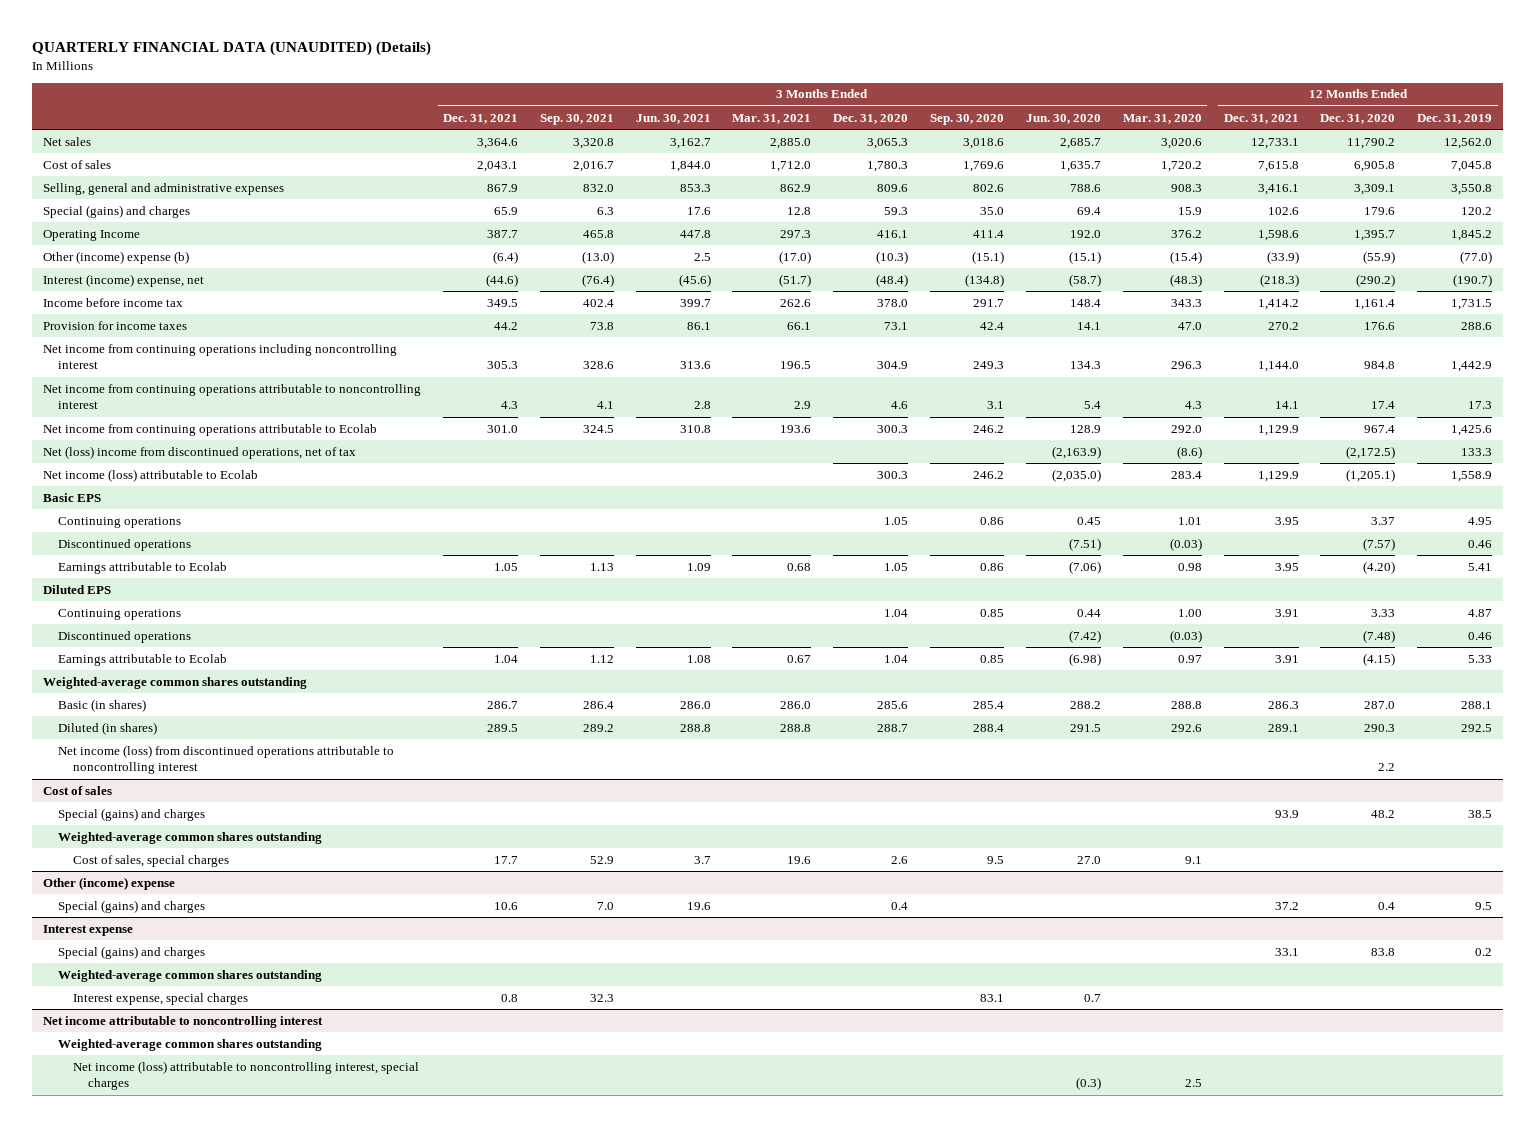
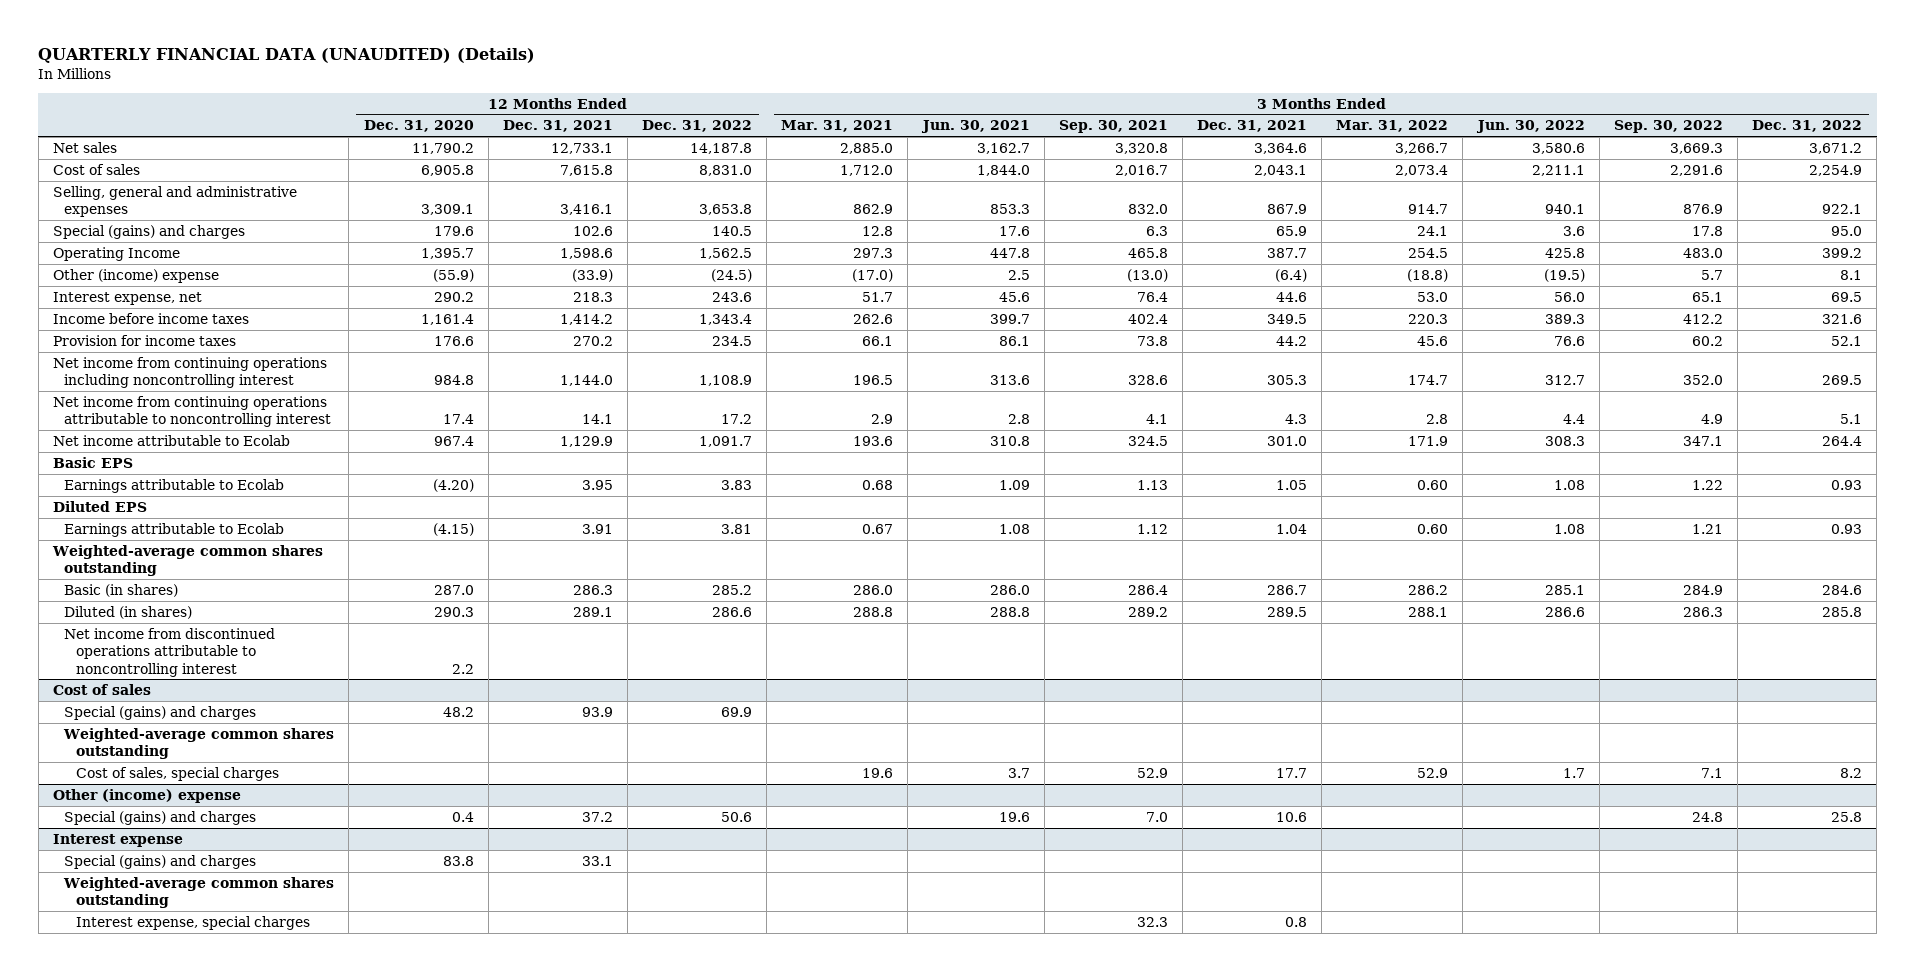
- | 3 Months Ended Dec. 31, 2021 | 3 Months Ended Sep. 30, 2021 | 3 Months Ended Jun. 30, 2021 | 3 Months Ended Mar. 31, 2021 | 3 Months Ended Dec. 31, 2020 | 3 Months Ended Sep. 30, 2020 | 3 Months Ended Jun. 30, 2020 | 3 Months Ended Mar. 31, 2020 | 12 Months Ended Dec. 31, 2021 | 12 Months Ended Dec. 31, 2020 | 12 Months Ended Dec. 31, 2019
+ | 12 Months Ended Dec. 31, 2020 | 12 Months Ended Dec. 31, 2021 | 12 Months Ended Dec. 31, 2022 | 3 Months Ended Mar. 31, 2021 | 3 Months Ended Jun. 30, 2021 | 3 Months Ended Sep. 30, 2021 | 3 Months Ended Dec. 31, 2021 | 3 Months Ended Mar. 31, 2022 | 3 Months Ended Jun. 30, 2022 | 3 Months Ended Sep. 30, 2022 | 3 Months Ended Dec. 31, 2022
- Other (income) expense (b) | (6.4) | (13.0) | 2.5 | (17.0) | (10.3) | (15.1) | (15.1) | (15.4) | (33.9) | (55.9) | (77.0)
- Interest (income) expense, net | (44.6) | (76.4) | (45.6) | (51.7) | (48.4) | (134.8) | (58.7) | (48.3) | (218.3) | (290.2) | (190.7)
- Income before income tax | 349.5 | 402.4 | 399.7 | 262.6 | 378.0 | 291.7 | 148.4 | 343.3 | 1,414.2 | 1,161.4 | 1,731.5
+ Other (income) expense | (55.9) | (33.9) | (24.5) | (17.0) | 2.5 | (13.0) | (6.4) | (18.8) | (19.5) | 5.7 | 8.1
+ Interest expense, net | 290.2 | 218.3 | 243.6 | 51.7 | 45.6 | 76.4 | 44.6 | 53.0 | 56.0 | 65.1 | 69.5
+ Income before income taxes | 1,161.4 | 1,414.2 | 1,343.4 | 262.6 | 399.7 | 402.4 | 349.5 | 220.3 | 389.3 | 412.2 | 321.6
- Net income from continuing operations attributable to Ecolab | 301.0 | 324.5 | 310.8 | 193.6 | 300.3 | 246.2 | 128.9 | 292.0 | 1,129.9 | 967.4 | 1,425.6
- Net (loss) income from discontinued operations, net of tax | | | | | | | (2,163.9) | (8.6) | | (2,172.5) | 133.3
- Net income (loss) attributable to Ecolab | | | | | 300.3 | 246.2 | (2,035.0) | 283.4 | 1,129.9 | (1,205.1) | 1,558.9
+ Net income attributable to Ecolab | 967.4 | 1,129.9 | 1,091.7 | 193.6 | 310.8 | 324.5 | 301.0 | 171.9 | 308.3 | 347.1 | 264.4
- Continuing operations | | | | | 1.05 | 0.86 | 0.45 | 1.01 | 3.95 | 3.37 | 4.95
- Discontinued operations | | | | | | | (7.51) | (0.03) | | (7.57) | 0.46
- Continuing operations | | | | | 1.04 | 0.85 | 0.44 | 1.00 | 3.91 | 3.33 | 4.87
- Discontinued operations | | | | | | | (7.42) | (0.03) | | (7.48) | 0.46
- Net income (loss) from discontinued operations attributable to noncontrolling interest | | | | | | | | | | 2.2 |
+ Net income from discontinued operations attributable to noncontrolling interest | 2.2 | | | | | | | | | |
- Net income attributable to noncontrolling interest
- Weighted-average common shares outstanding
- Net income (loss) attributable to noncontrolling interest, special charges | | | | | | | (0.3) | 2.5 | | |

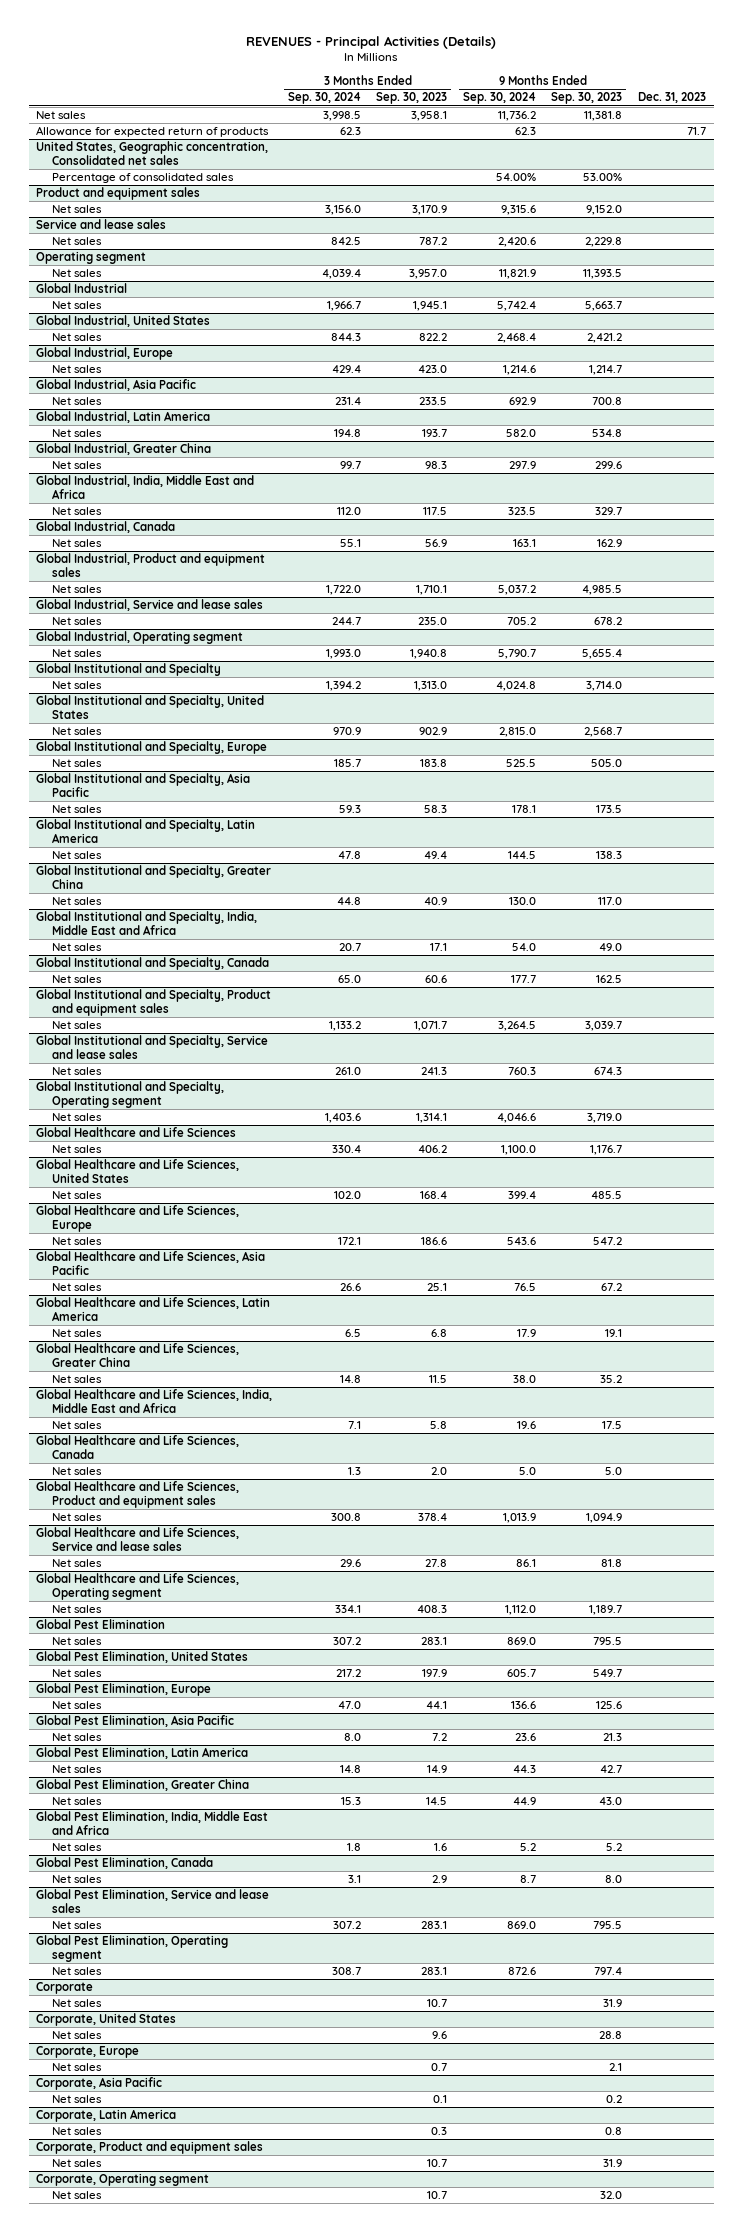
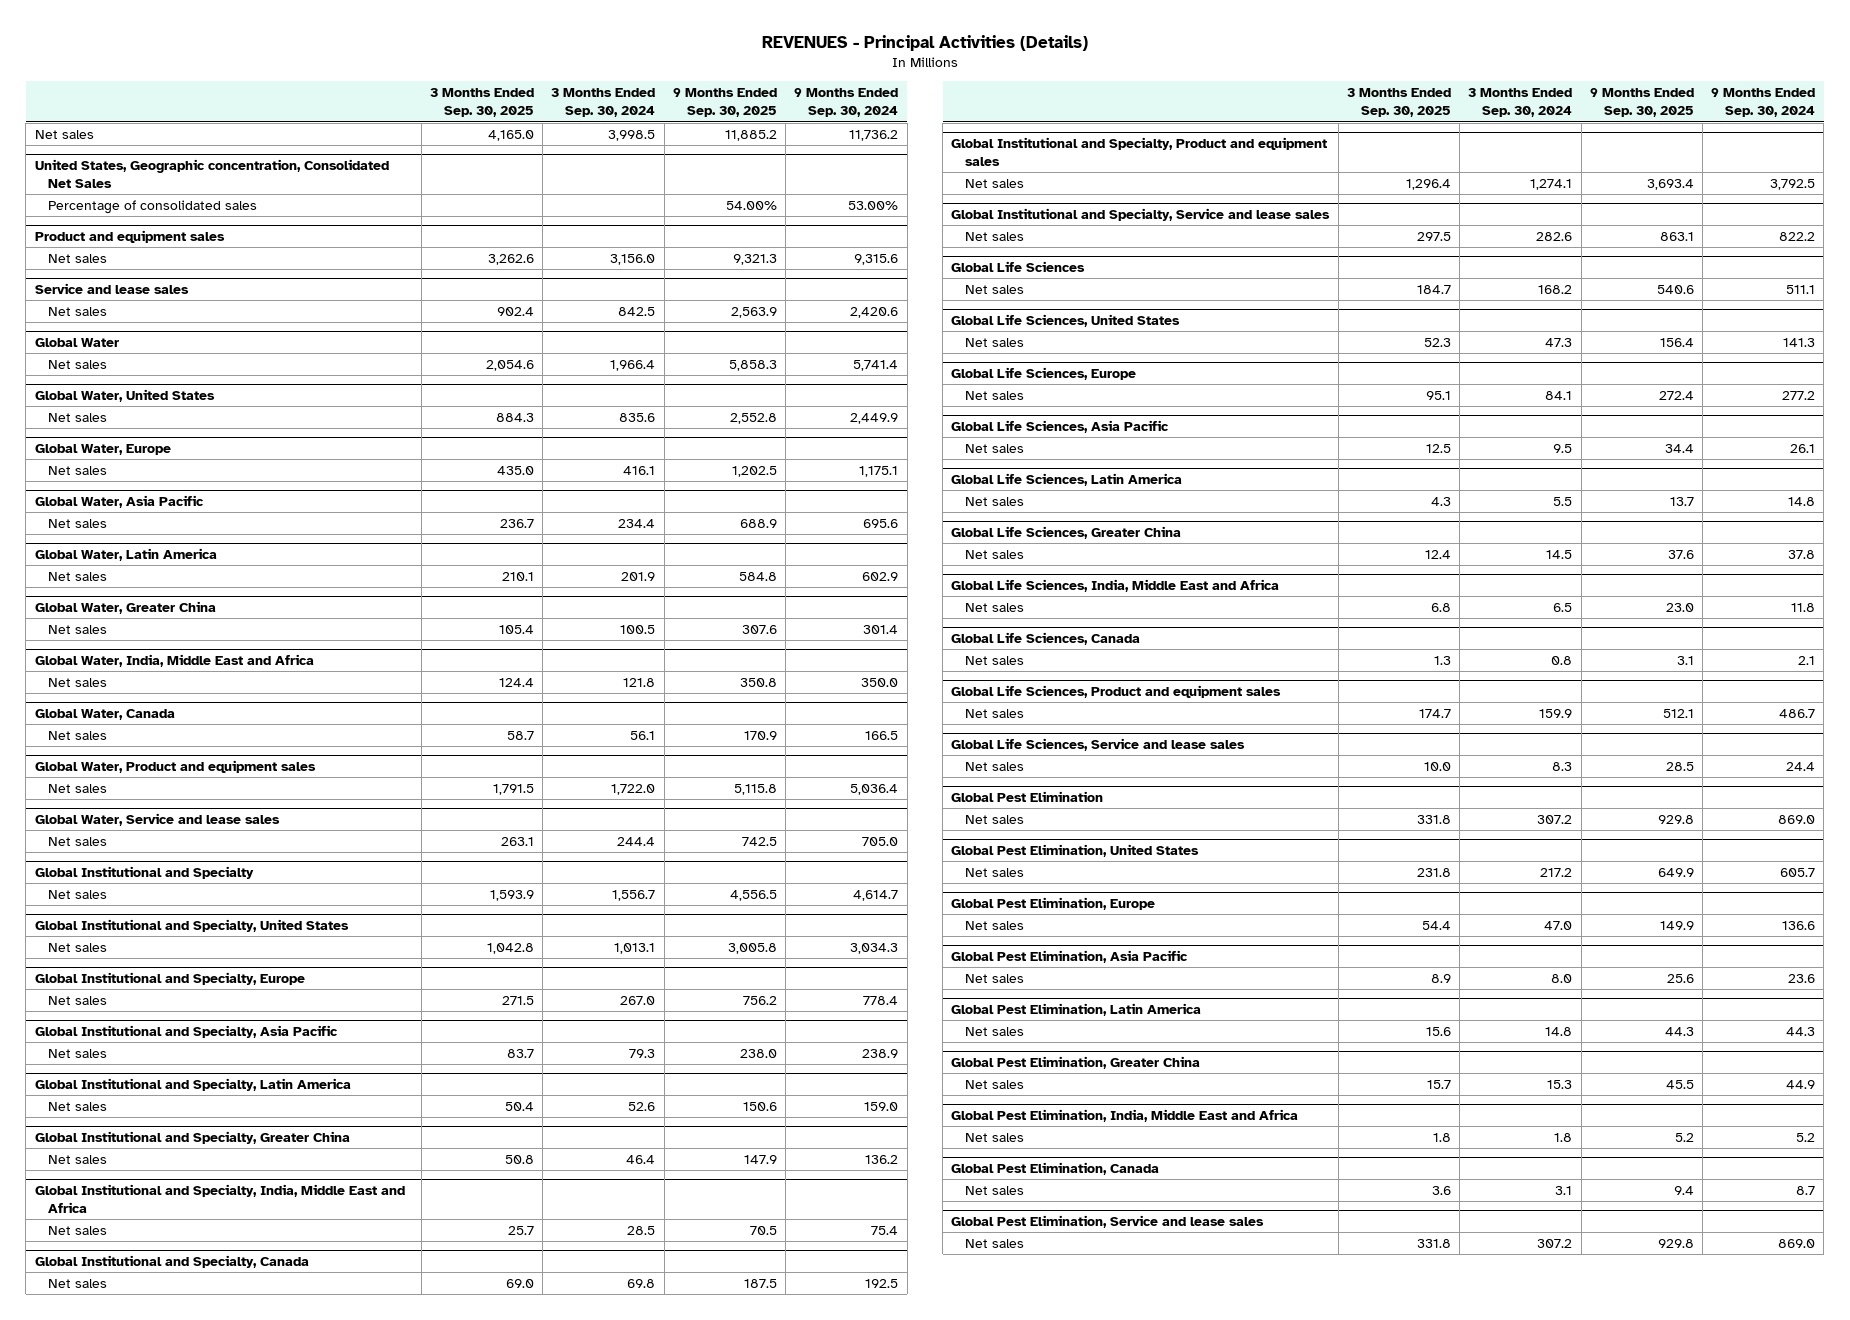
- | 3 Months Ended Sep. 30, 2024 | 3 Months Ended Sep. 30, 2023 | 9 Months Ended Sep. 30, 2024 | 9 Months Ended Sep. 30, 2023 | Dec. 31, 2023
+ | 3 Months Ended Sep. 30, 2025 | 3 Months Ended Sep. 30, 2024 | 9 Months Ended Sep. 30, 2025 | 9 Months Ended Sep. 30, 2024
- Allowance for expected return of products | 62.3 | | 62.3 | | 71.7
- United States, Geographic concentration, Consolidated net sales
- Percentage of consolidated sales | | | 54.00% | 53.00% |
+ United States, Geographic concentration, Consolidated Net Sales
+ Percentage of consolidated sales | | | 54.00% | 53.00%
- Operating segment
- Net sales | 4,039.4 | 3,957.0 | 11,821.9 | 11,393.5 |
- Global Industrial
- Net sales | 1,966.7 | 1,945.1 | 5,742.4 | 5,663.7 |
- Global Industrial, United States
- Net sales | 844.3 | 822.2 | 2,468.4 | 2,421.2 |
- Global Industrial, Europe
- Net sales | 429.4 | 423.0 | 1,214.6 | 1,214.7 |
- Global Industrial, Asia Pacific
- Net sales | 231.4 | 233.5 | 692.9 | 700.8 |
- Global Industrial, Latin America
- Net sales | 194.8 | 193.7 | 582.0 | 534.8 |
- Global Industrial, Greater China
- Net sales | 99.7 | 98.3 | 297.9 | 299.6 |
- Global Industrial, India, Middle East and Africa
- Net sales | 112.0 | 117.5 | 323.5 | 329.7 |
- Global Industrial, Canada
- Net sales | 55.1 | 56.9 | 163.1 | 162.9 |
- Global Industrial, Product and equipment sales
- Net sales | 1,722.0 | 1,710.1 | 5,037.2 | 4,985.5 |
- Global Industrial, Service and lease sales
- Net sales | 244.7 | 235.0 | 705.2 | 678.2 |
- Global Industrial, Operating segment
- Net sales | 1,993.0 | 1,940.8 | 5,790.7 | 5,655.4 |
+ Global Water
+ Net sales | 2,054.6 | 1,966.4 | 5,858.3 | 5,741.4
+ Global Water, United States
+ Net sales | 884.3 | 835.6 | 2,552.8 | 2,449.9
+ Global Water, Europe
+ Net sales | 435.0 | 416.1 | 1,202.5 | 1,175.1
+ Global Water, Asia Pacific
+ Net sales | 236.7 | 234.4 | 688.9 | 695.6
+ Global Water, Latin America
+ Net sales | 210.1 | 201.9 | 584.8 | 602.9
+ Global Water, Greater China
+ Net sales | 105.4 | 100.5 | 307.6 | 301.4
+ Global Water, India, Middle East and Africa
+ Net sales | 124.4 | 121.8 | 350.8 | 350.0
+ Global Water, Canada
+ Net sales | 58.7 | 56.1 | 170.9 | 166.5
+ Global Water, Product and equipment sales
+ Net sales | 1,791.5 | 1,722.0 | 5,115.8 | 5,036.4
+ Global Water, Service and lease sales
+ Net sales | 263.1 | 244.4 | 742.5 | 705.0
@ Global Institutional and Specialty
- Net sales | 1,394.2 | 1,313.0 | 4,024.8 | 3,714.0 |
+ Net sales | 1,593.9 | 1,556.7 | 4,556.5 | 4,614.7
@ Global Institutional and Specialty, United States
- Net sales | 970.9 | 902.9 | 2,815.0 | 2,568.7 |
+ Net sales | 1,042.8 | 1,013.1 | 3,005.8 | 3,034.3
@ Global Institutional and Specialty, Europe
- Net sales | 185.7 | 183.8 | 525.5 | 505.0 |
+ Net sales | 271.5 | 267.0 | 756.2 | 778.4
@ Global Institutional and Specialty, Asia Pacific
- Net sales | 59.3 | 58.3 | 178.1 | 173.5 |
+ Net sales | 83.7 | 79.3 | 238.0 | 238.9
@ Global Institutional and Specialty, Latin America
- Net sales | 47.8 | 49.4 | 144.5 | 138.3 |
+ Net sales | 50.4 | 52.6 | 150.6 | 159.0
@ Global Institutional and Specialty, Greater China
- Net sales | 44.8 | 40.9 | 130.0 | 117.0 |
+ Net sales | 50.8 | 46.4 | 147.9 | 136.2
@ Global Institutional and Specialty, India, Middle East and Africa
- Net sales | 20.7 | 17.1 | 54.0 | 49.0 |
+ Net sales | 25.7 | 28.5 | 70.5 | 75.4
@ Global Institutional and Specialty, Canada
- Net sales | 65.0 | 60.6 | 177.7 | 162.5 |
+ Net sales | 69.0 | 69.8 | 187.5 | 192.5
@ Global Institutional and Specialty, Product and equipment sales
- Net sales | 1,133.2 | 1,071.7 | 3,264.5 | 3,039.7 |
+ Net sales | 1,296.4 | 1,274.1 | 3,693.4 | 3,792.5
@ Global Institutional and Specialty, Service and lease sales
- Net sales | 261.0 | 241.3 | 760.3 | 674.3 |
- Global Institutional and Specialty, Operating segment
- Net sales | 1,403.6 | 1,314.1 | 4,046.6 | 3,719.0 |
- Global Healthcare and Life Sciences
- Net sales | 330.4 | 406.2 | 1,100.0 | 1,176.7 |
- Global Healthcare and Life Sciences, United States
- Net sales | 102.0 | 168.4 | 399.4 | 485.5 |
- Global Healthcare and Life Sciences, Europe
- Net sales | 172.1 | 186.6 | 543.6 | 547.2 |
- Global Healthcare and Life Sciences, Asia Pacific
- Net sales | 26.6 | 25.1 | 76.5 | 67.2 |
- Global Healthcare and Life Sciences, Latin America
- Net sales | 6.5 | 6.8 | 17.9 | 19.1 |
- Global Healthcare and Life Sciences, Greater China
- Net sales | 14.8 | 11.5 | 38.0 | 35.2 |
- Global Healthcare and Life Sciences, India, Middle East and Africa
- Net sales | 7.1 | 5.8 | 19.6 | 17.5 |
- Global Healthcare and Life Sciences, Canada
- Net sales | 1.3 | 2.0 | 5.0 | 5.0 |
- Global Healthcare and Life Sciences, Product and equipment sales
- Net sales | 300.8 | 378.4 | 1,013.9 | 1,094.9 |
- Global Healthcare and Life Sciences, Service and lease sales
- Net sales | 29.6 | 27.8 | 86.1 | 81.8 |
- Global Healthcare and Life Sciences, Operating segment
- Net sales | 334.1 | 408.3 | 1,112.0 | 1,189.7 |
@ Global Institutional and Specialty, Service and lease sales
+ Net sales | 297.5 | 282.6 | 863.1 | 822.2
+ Global Life Sciences
+ Net sales | 184.7 | 168.2 | 540.6 | 511.1
+ Global Life Sciences, United States
+ Net sales | 52.3 | 47.3 | 156.4 | 141.3
+ Global Life Sciences, Europe
+ Net sales | 95.1 | 84.1 | 272.4 | 277.2
+ Global Life Sciences, Asia Pacific
+ Net sales | 12.5 | 9.5 | 34.4 | 26.1
+ Global Life Sciences, Latin America
+ Net sales | 4.3 | 5.5 | 13.7 | 14.8
+ Global Life Sciences, Greater China
+ Net sales | 12.4 | 14.5 | 37.6 | 37.8
+ Global Life Sciences, India, Middle East and Africa
+ Net sales | 6.8 | 6.5 | 23.0 | 11.8
+ Global Life Sciences, Canada
+ Net sales | 1.3 | 0.8 | 3.1 | 2.1
+ Global Life Sciences, Product and equipment sales
+ Net sales | 174.7 | 159.9 | 512.1 | 486.7
+ Global Life Sciences, Service and lease sales
+ Net sales | 10.0 | 8.3 | 28.5 | 24.4
- Global Pest Elimination, Operating segment
- Net sales | 308.7 | 283.1 | 872.6 | 797.4 |
- Corporate
- Net sales | | 10.7 | | 31.9 |
- Corporate, United States
- Net sales | | 9.6 | | 28.8 |
- Corporate, Europe
- Net sales | | 0.7 | | 2.1 |
- Corporate, Asia Pacific
- Net sales | | 0.1 | | 0.2 |
- Corporate, Latin America
- Net sales | | 0.3 | | 0.8 |
- Corporate, Product and equipment sales
- Net sales | | 10.7 | | 31.9 |
- Corporate, Operating segment
- Net sales | | 10.7 | | 32.0 |

